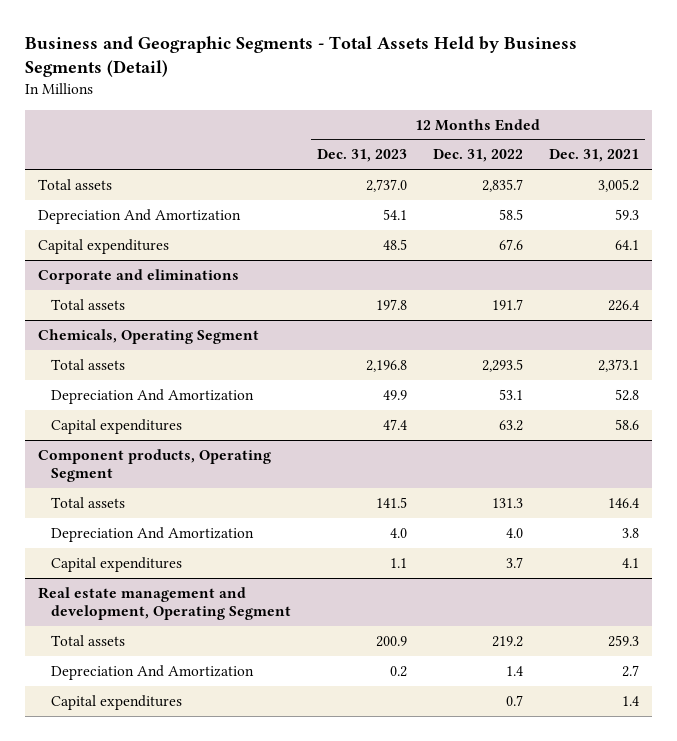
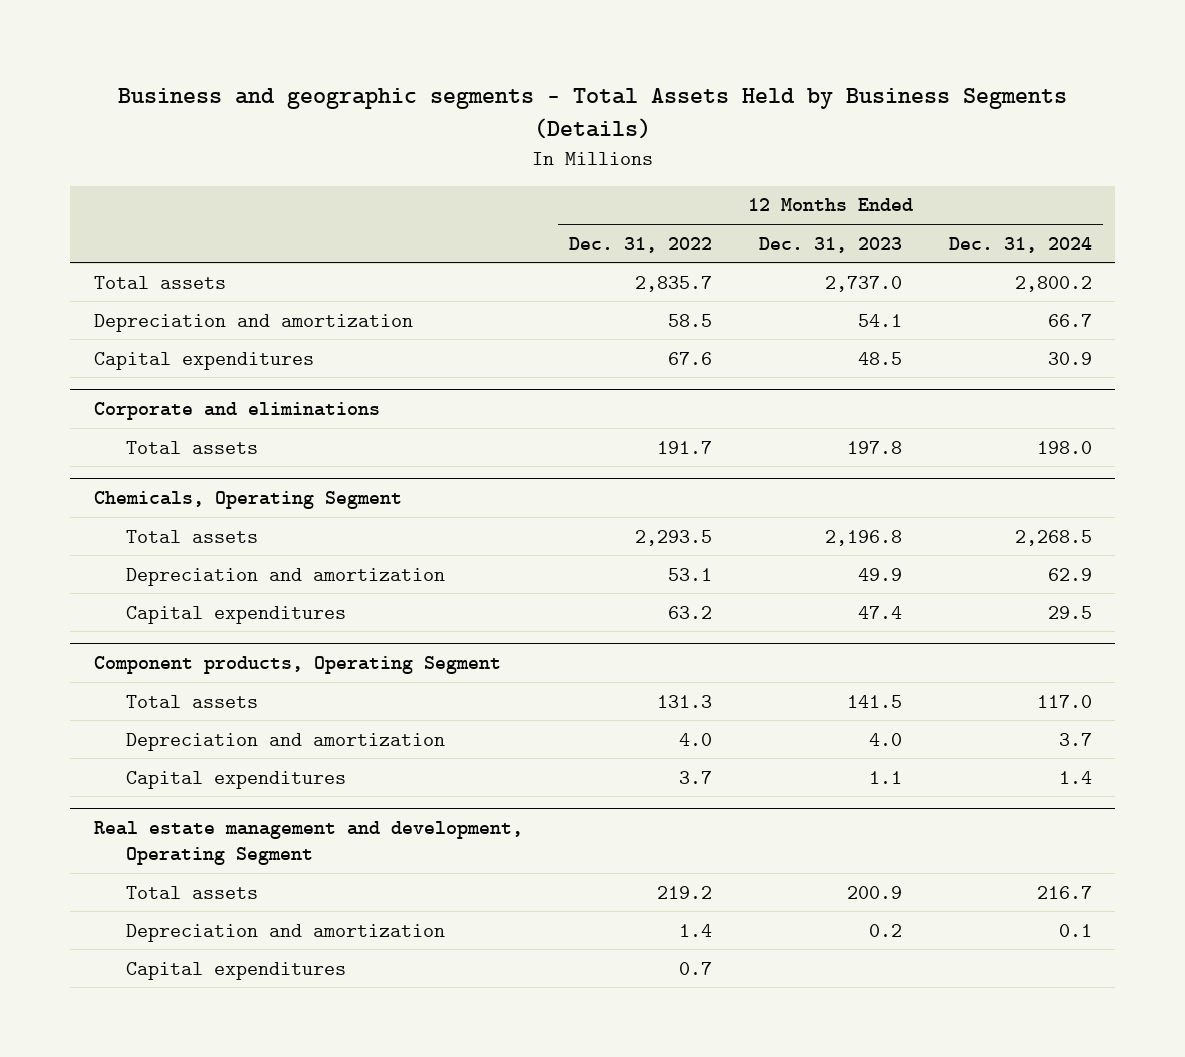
- Business and Geographic Segments - Total Assets Held by Business Segments (Detail)
+ Business and geographic segments - Total Assets Held by Business Segments (Details)
- | 12 Months Ended Dec. 31, 2023 | 12 Months Ended Dec. 31, 2022 | 12 Months Ended Dec. 31, 2021
+ | 12 Months Ended Dec. 31, 2022 | 12 Months Ended Dec. 31, 2023 | 12 Months Ended Dec. 31, 2024
- Depreciation And Amortization | 54.1 | 58.5 | 59.3
+ Depreciation and amortization | 58.5 | 54.1 | 66.7
@ Chemicals, Operating Segment
- Depreciation And Amortization | 49.9 | 53.1 | 52.8
+ Depreciation and amortization | 53.1 | 49.9 | 62.9
@ Component products, Operating Segment
- Depreciation And Amortization | 4.0 | 4.0 | 3.8
+ Depreciation and amortization | 4.0 | 4.0 | 3.7
@ Real estate management and development, Operating Segment
- Depreciation And Amortization | 0.2 | 1.4 | 2.7
+ Depreciation and amortization | 1.4 | 0.2 | 0.1

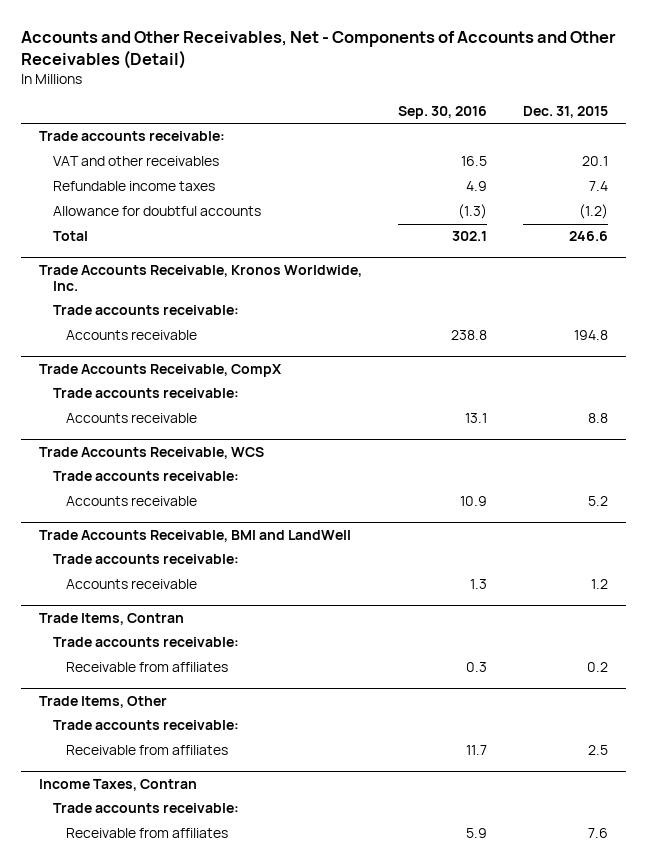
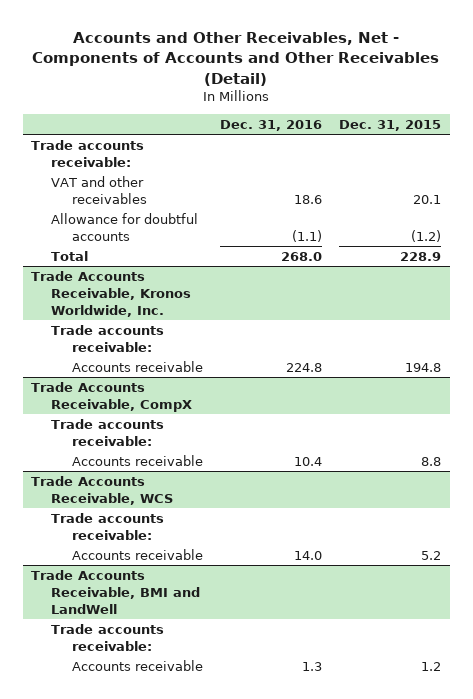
- | Sep. 30, 2016 | Dec. 31, 2015
+ | Dec. 31, 2016 | Dec. 31, 2015
- Refundable income taxes | 4.9 | 7.4
- Total | 302.1 | 246.6
+ Total | 268.0 | 228.9
- Trade Items, Contran
- Trade accounts receivable:
- Receivable from affiliates | 0.3 | 0.2
- Trade Items, Other
- Trade accounts receivable:
- Receivable from affiliates | 11.7 | 2.5
- Income Taxes, Contran
- Trade accounts receivable:
- Receivable from affiliates | 5.9 | 7.6

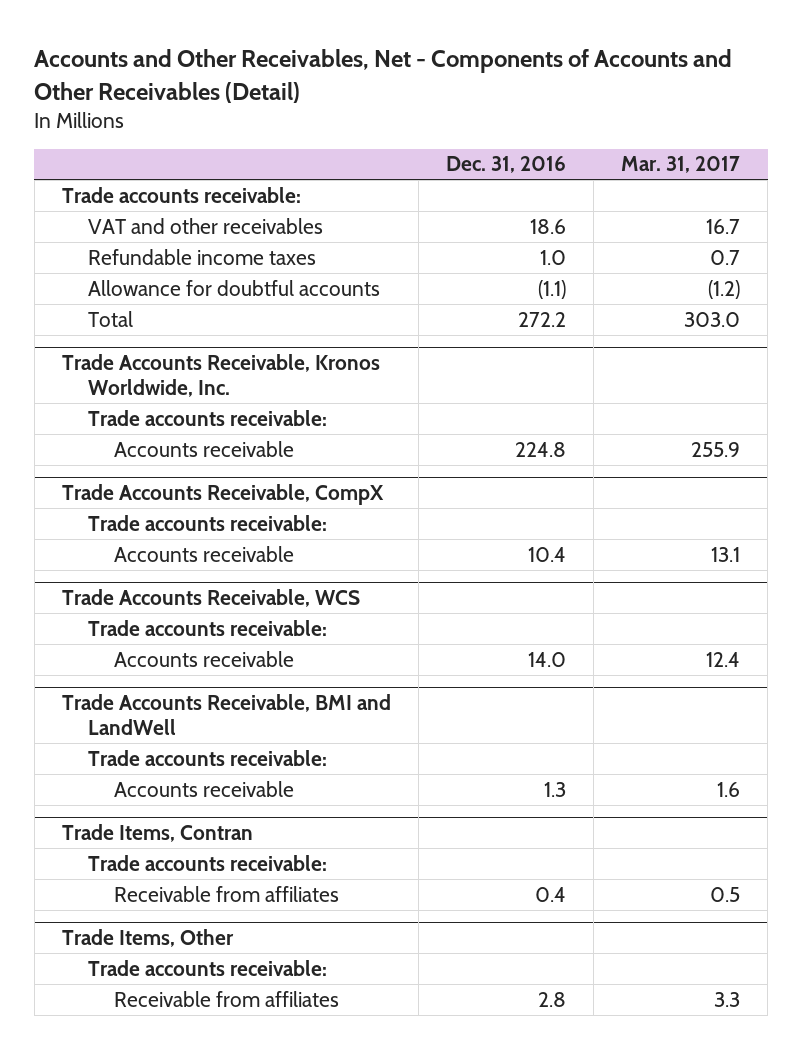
- | Dec. 31, 2016 | Dec. 31, 2015
+ | Dec. 31, 2016 | Mar. 31, 2017
+ Refundable income taxes | 1.0 | 0.7
- Total | 268.0 | 228.9
+ Total | 272.2 | 303.0
+ Trade Items, Contran
+ Trade accounts receivable:
+ Receivable from affiliates | 0.4 | 0.5
+ Trade Items, Other
+ Trade accounts receivable:
+ Receivable from affiliates | 2.8 | 3.3

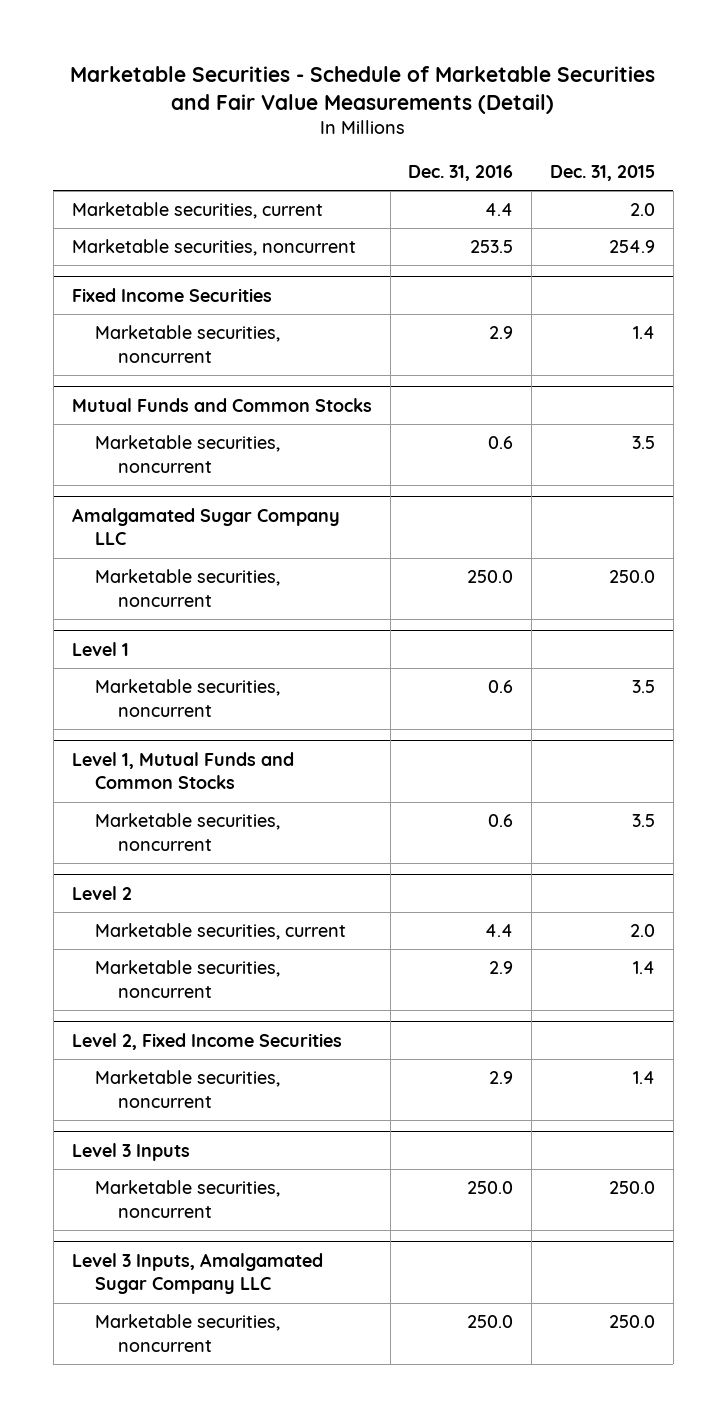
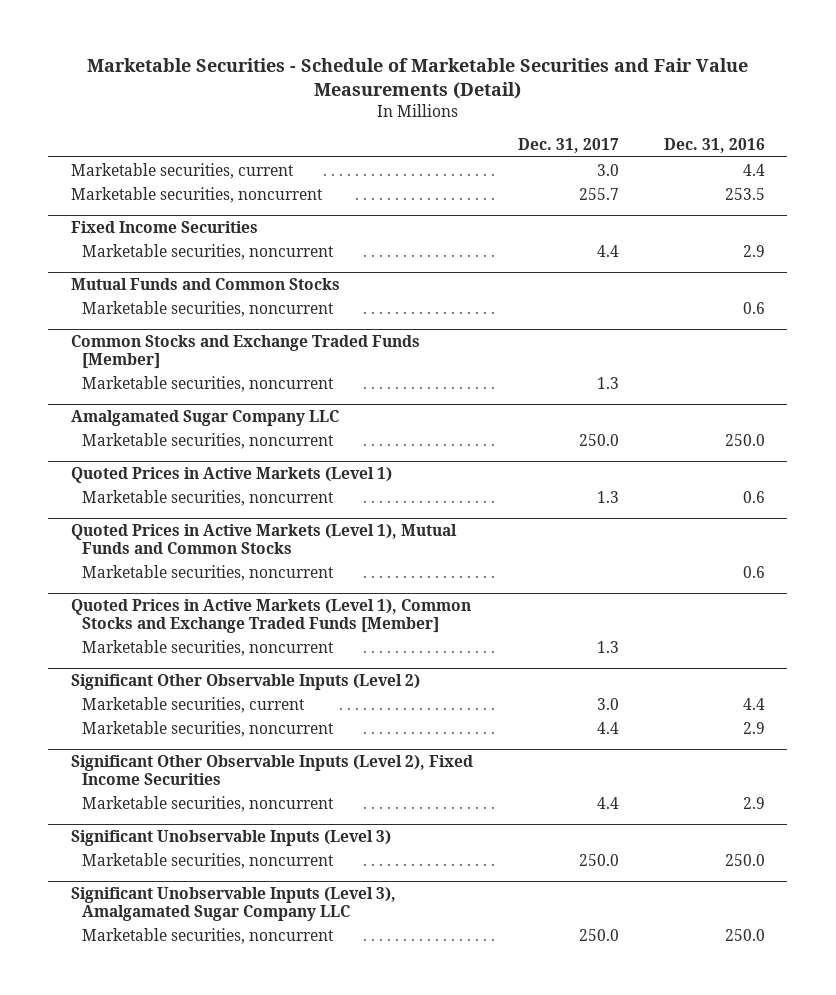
- | Dec. 31, 2016 | Dec. 31, 2015
+ | Dec. 31, 2017 | Dec. 31, 2016
+ Common Stocks and Exchange Traded Funds [Member]
+ Marketable securities, noncurrent | 1.3 |
- Level 1
+ Quoted Prices in Active Markets (Level 1)
- Level 1, Mutual Funds and Common Stocks
+ Quoted Prices in Active Markets (Level 1), Mutual Funds and Common Stocks
- Level 2
+ Quoted Prices in Active Markets (Level 1), Common Stocks and Exchange Traded Funds [Member]
+ Marketable securities, noncurrent | 1.3 |
+ Significant Other Observable Inputs (Level 2)
- Level 2, Fixed Income Securities
+ Significant Other Observable Inputs (Level 2), Fixed Income Securities
- Level 3 Inputs
+ Significant Unobservable Inputs (Level 3)
- Level 3 Inputs, Amalgamated Sugar Company LLC
+ Significant Unobservable Inputs (Level 3), Amalgamated Sugar Company LLC

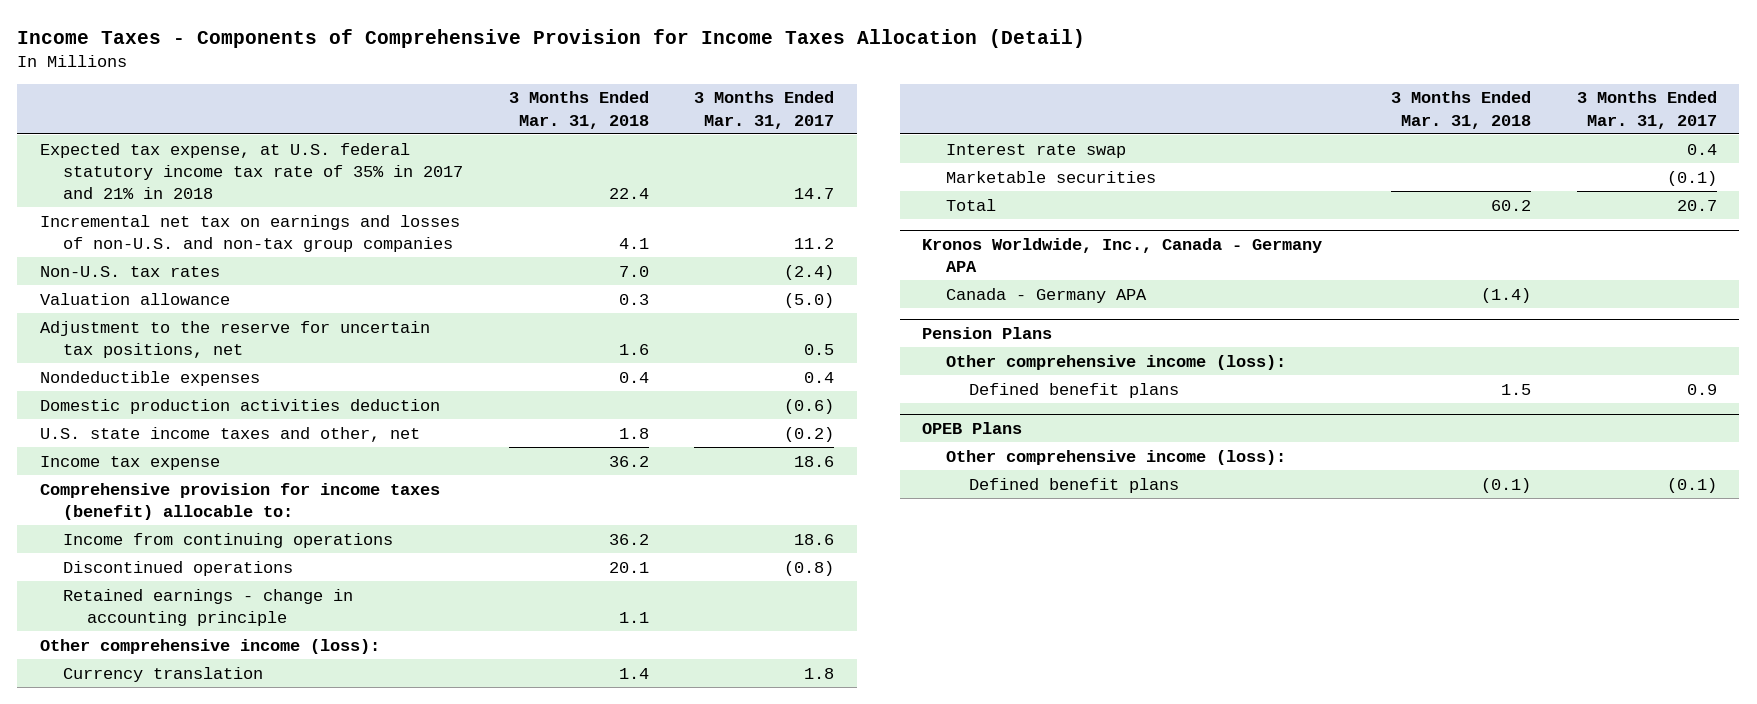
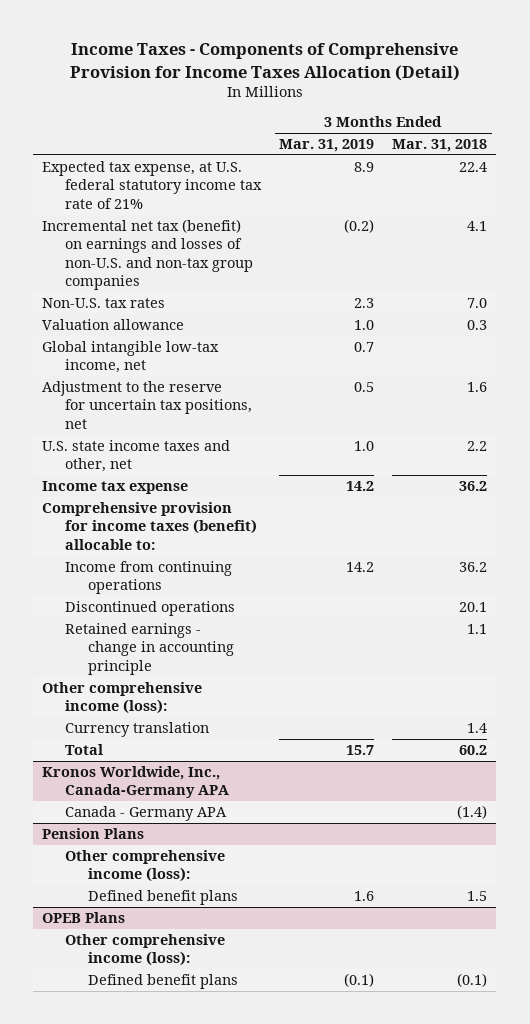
- | 3 Months Ended Mar. 31, 2018 | 3 Months Ended Mar. 31, 2017
+ | 3 Months Ended Mar. 31, 2019 | 3 Months Ended Mar. 31, 2018
- Expected tax expense, at U.S. federal statutory income tax rate of 35% in 2017 and 21% in 2018 | 22.4 | 14.7
- Incremental net tax on earnings and losses of non-U.S. and non-tax group companies | 4.1 | 11.2
+ Expected tax expense, at U.S. federal statutory income tax rate of 21% | 8.9 | 22.4
+ Incremental net tax (benefit) on earnings and losses of non-U.S. and non-tax group companies | (0.2) | 4.1
+ Global intangible low-tax income, net | 0.7 |
- Nondeductible expenses | 0.4 | 0.4
- Domestic production activities deduction | | (0.6)
- U.S. state income taxes and other, net | 1.8 | (0.2)
+ U.S. state income taxes and other, net | 1.0 | 2.2
- Interest rate swap | | 0.4
- Marketable securities | | (0.1)
- Kronos Worldwide, Inc., Canada - Germany APA
+ Kronos Worldwide, Inc., Canada-Germany APA

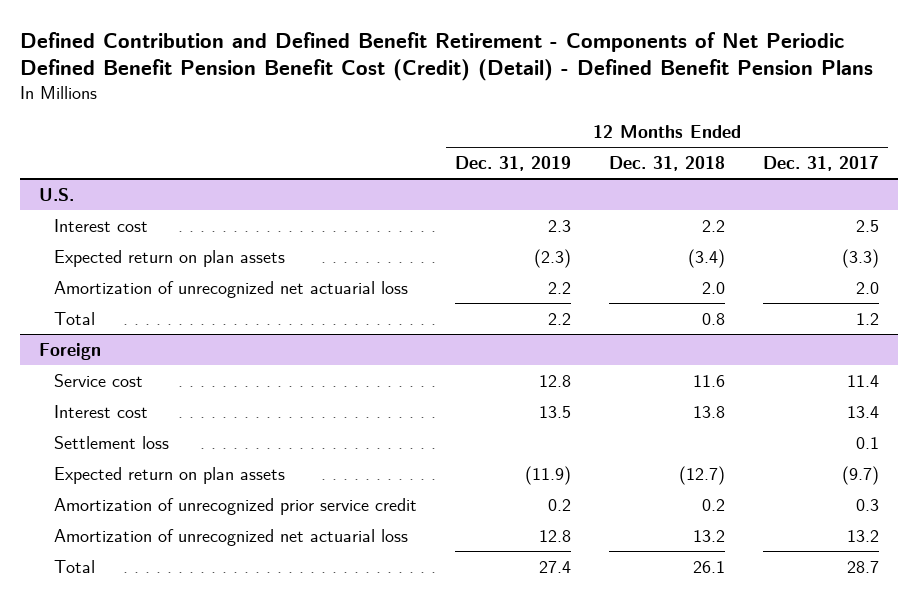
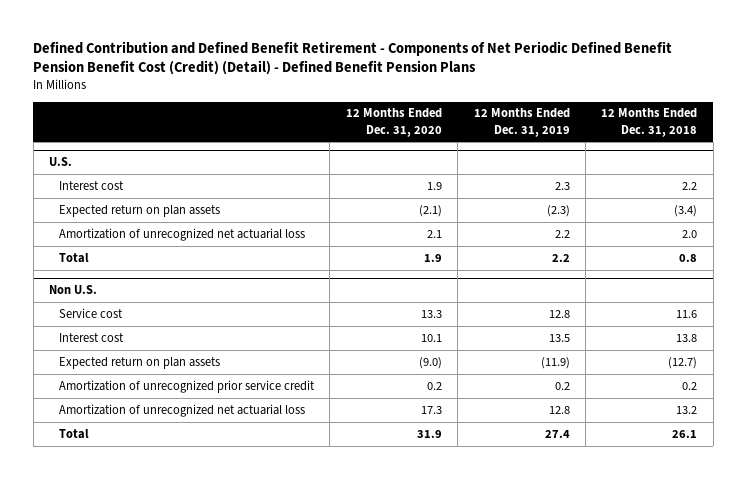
- | 12 Months Ended Dec. 31, 2019 | 12 Months Ended Dec. 31, 2018 | 12 Months Ended Dec. 31, 2017
+ | 12 Months Ended Dec. 31, 2020 | 12 Months Ended Dec. 31, 2019 | 12 Months Ended Dec. 31, 2018
- Foreign
+ Non U.S.
- Settlement loss | | | 0.1

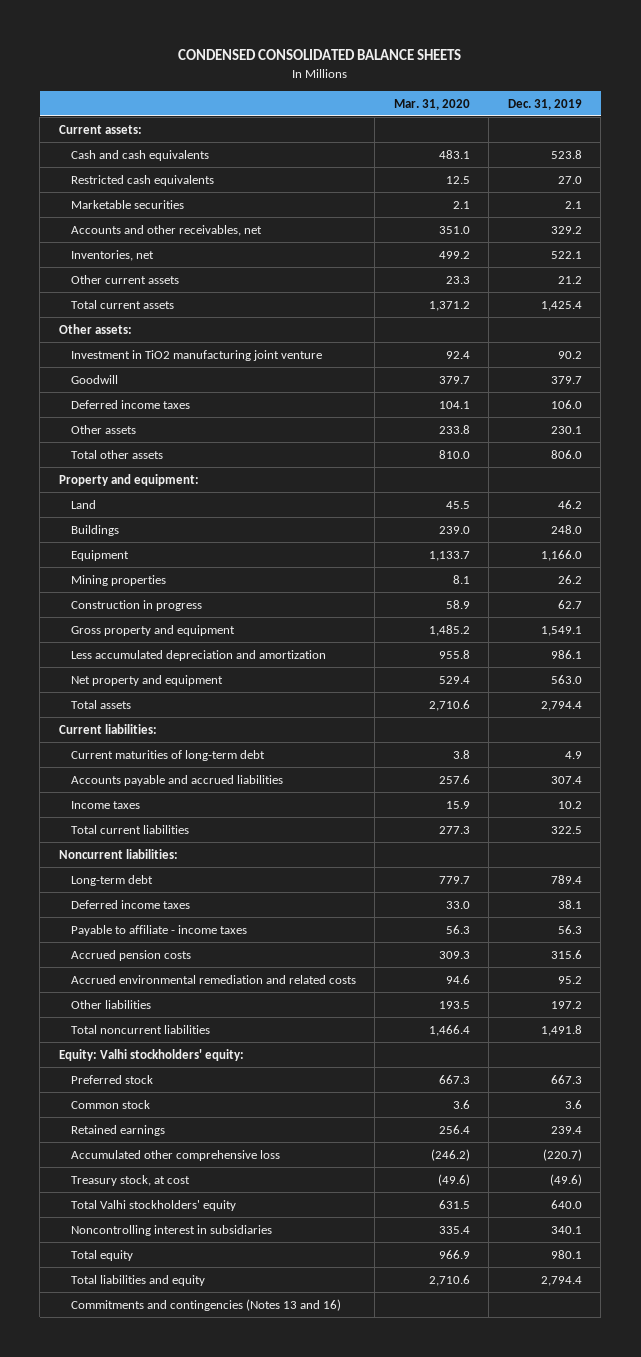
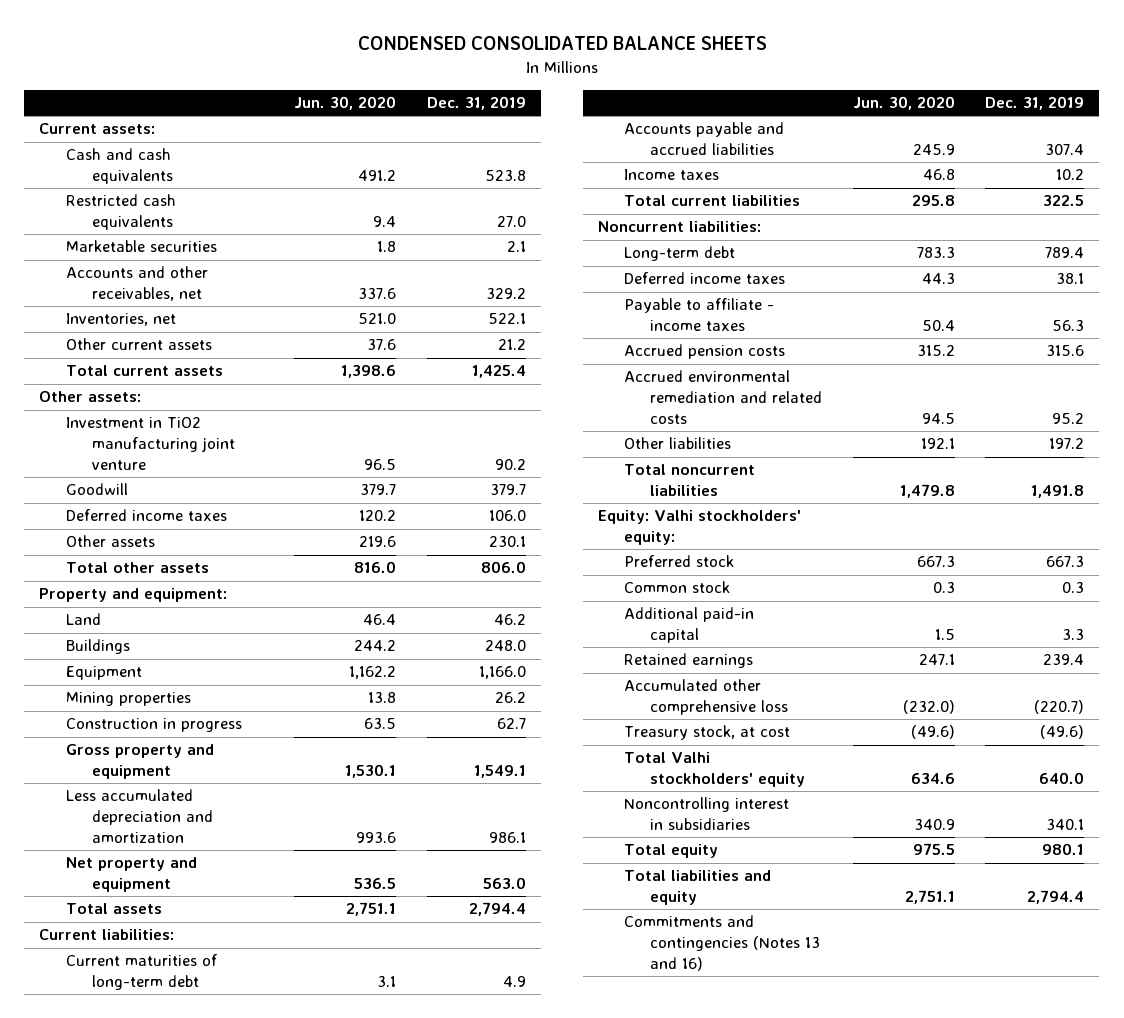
- | Mar. 31, 2020 | Dec. 31, 2019
+ | Jun. 30, 2020 | Dec. 31, 2019
- Common stock | 3.6 | 3.6
+ Common stock | 0.3 | 0.3
+ Additional paid-in capital | 1.5 | 3.3

